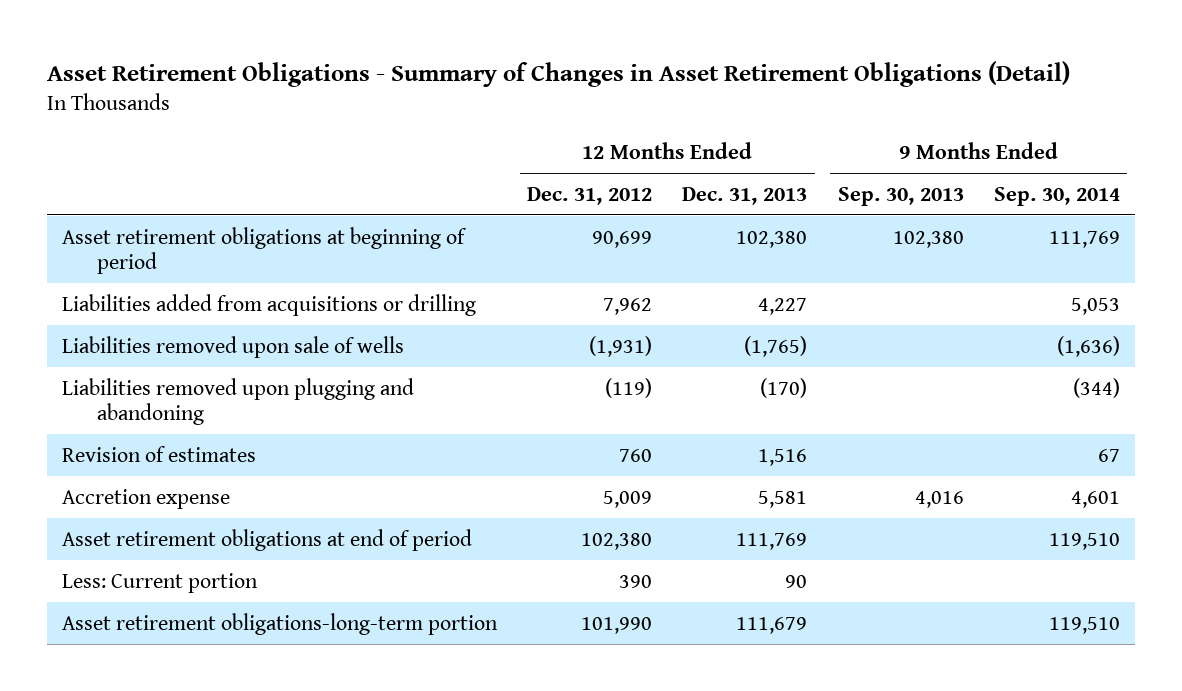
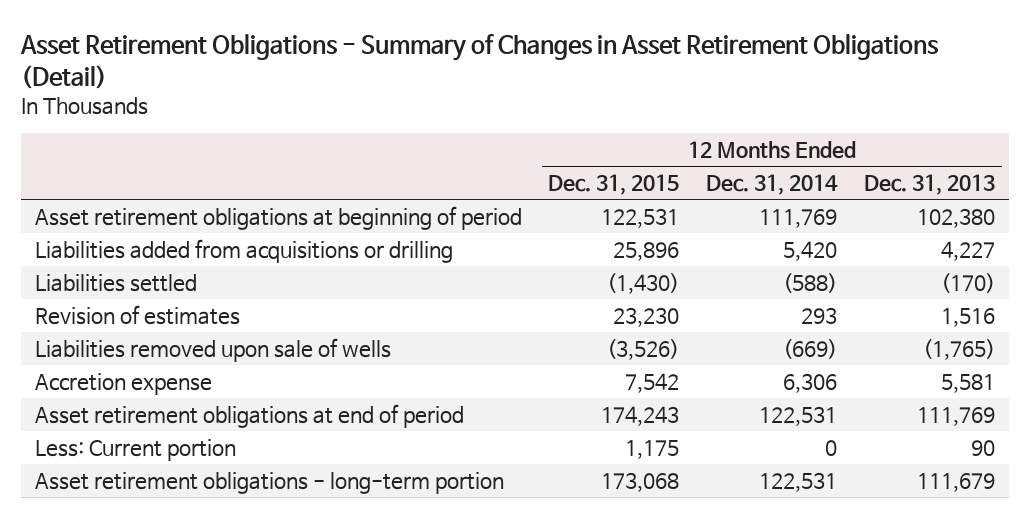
- | 12 Months Ended Dec. 31, 2012 | 12 Months Ended Dec. 31, 2013 | 9 Months Ended Sep. 30, 2013 | 9 Months Ended Sep. 30, 2014
+ | 12 Months Ended Dec. 31, 2015 | 12 Months Ended Dec. 31, 2014 | 12 Months Ended Dec. 31, 2013
- Liabilities removed upon plugging and abandoning | (119) | (170) | | (344)
+ Liabilities settled | (1,430) | (588) | (170)
moved down: Liabilities removed upon sale of wells | (3,526) | (669) | (1,765)
- Asset retirement obligations-long-term portion | 101,990 | 111,679 | | 119,510
+ Asset retirement obligations - long-term portion | 173,068 | 122,531 | 111,679

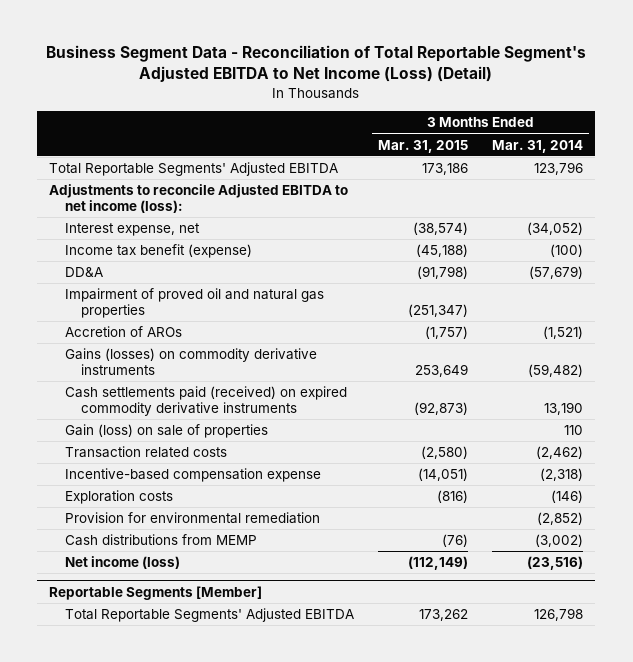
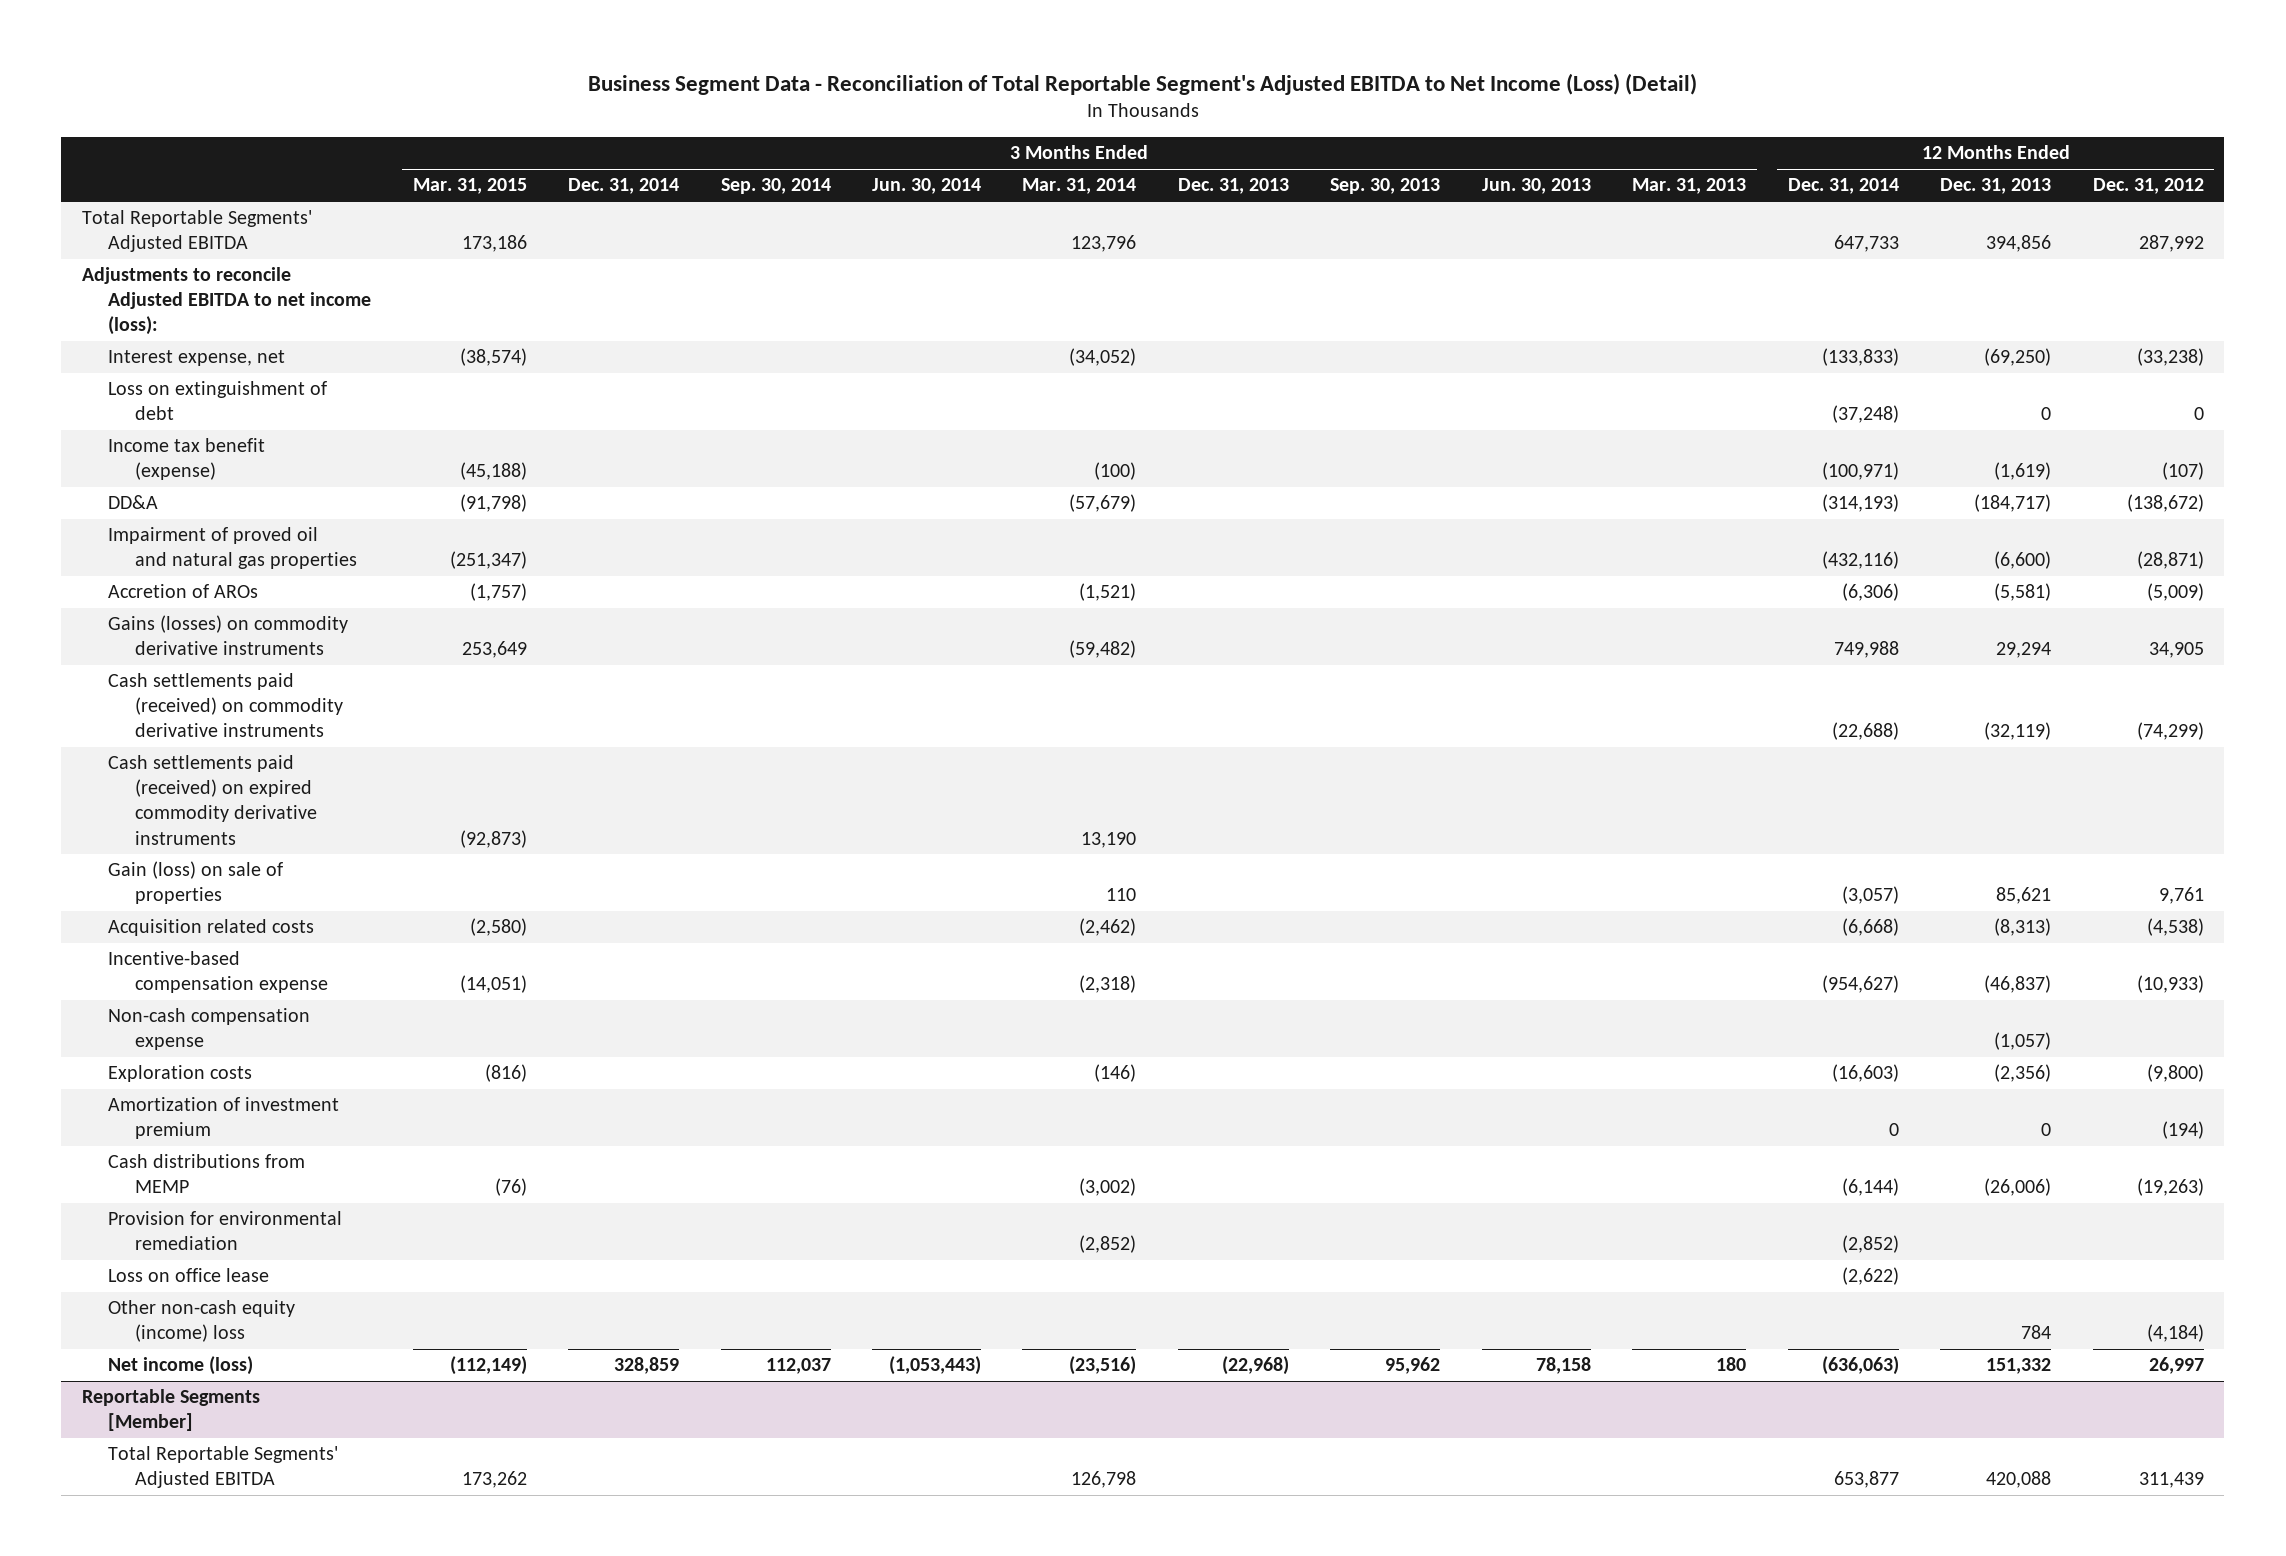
- | 3 Months Ended Mar. 31, 2015 | 3 Months Ended Mar. 31, 2014
+ | 3 Months Ended Mar. 31, 2015 | 3 Months Ended Dec. 31, 2014 | 3 Months Ended Sep. 30, 2014 | 3 Months Ended Jun. 30, 2014 | 3 Months Ended Mar. 31, 2014 | 3 Months Ended Dec. 31, 2013 | 3 Months Ended Sep. 30, 2013 | 3 Months Ended Jun. 30, 2013 | 3 Months Ended Mar. 31, 2013 | 12 Months Ended Dec. 31, 2014 | 12 Months Ended Dec. 31, 2013 | 12 Months Ended Dec. 31, 2012
+ Loss on extinguishment of debt | | | | | | | | | | (37,248) | 0 | 0
+ Cash settlements paid (received) on commodity derivative instruments | | | | | | | | | | (22,688) | (32,119) | (74,299)
- Transaction related costs | (2,580) | (2,462)
+ Acquisition related costs | (2,580) | | | | (2,462) | | | | | (6,668) | (8,313) | (4,538)
+ Non-cash compensation expense | | | | | | | | | | | (1,057) |
+ Amortization of investment premium | | | | | | | | | | 0 | 0 | (194)
moved down: Provision for environmental remediation | | | | | (2,852) | | | | | (2,852) | |
+ Loss on office lease | | | | | | | | | | (2,622) | |
+ Other non-cash equity (income) loss | | | | | | | | | | | 784 | (4,184)

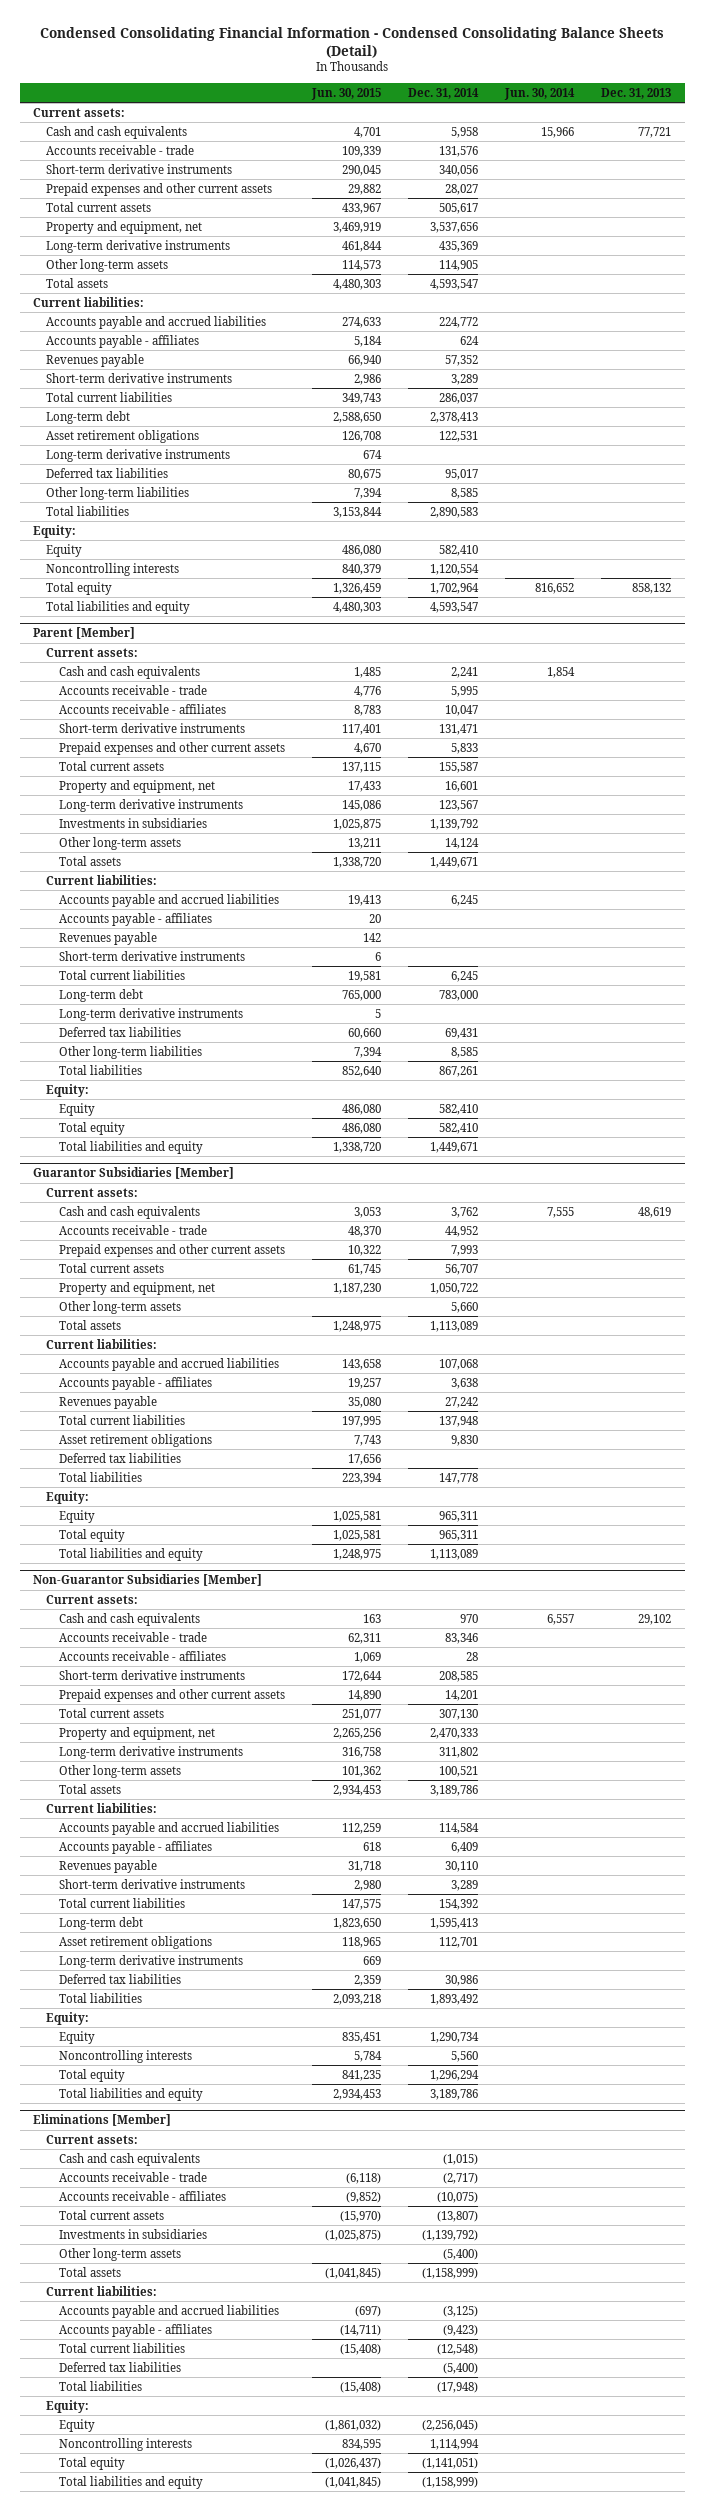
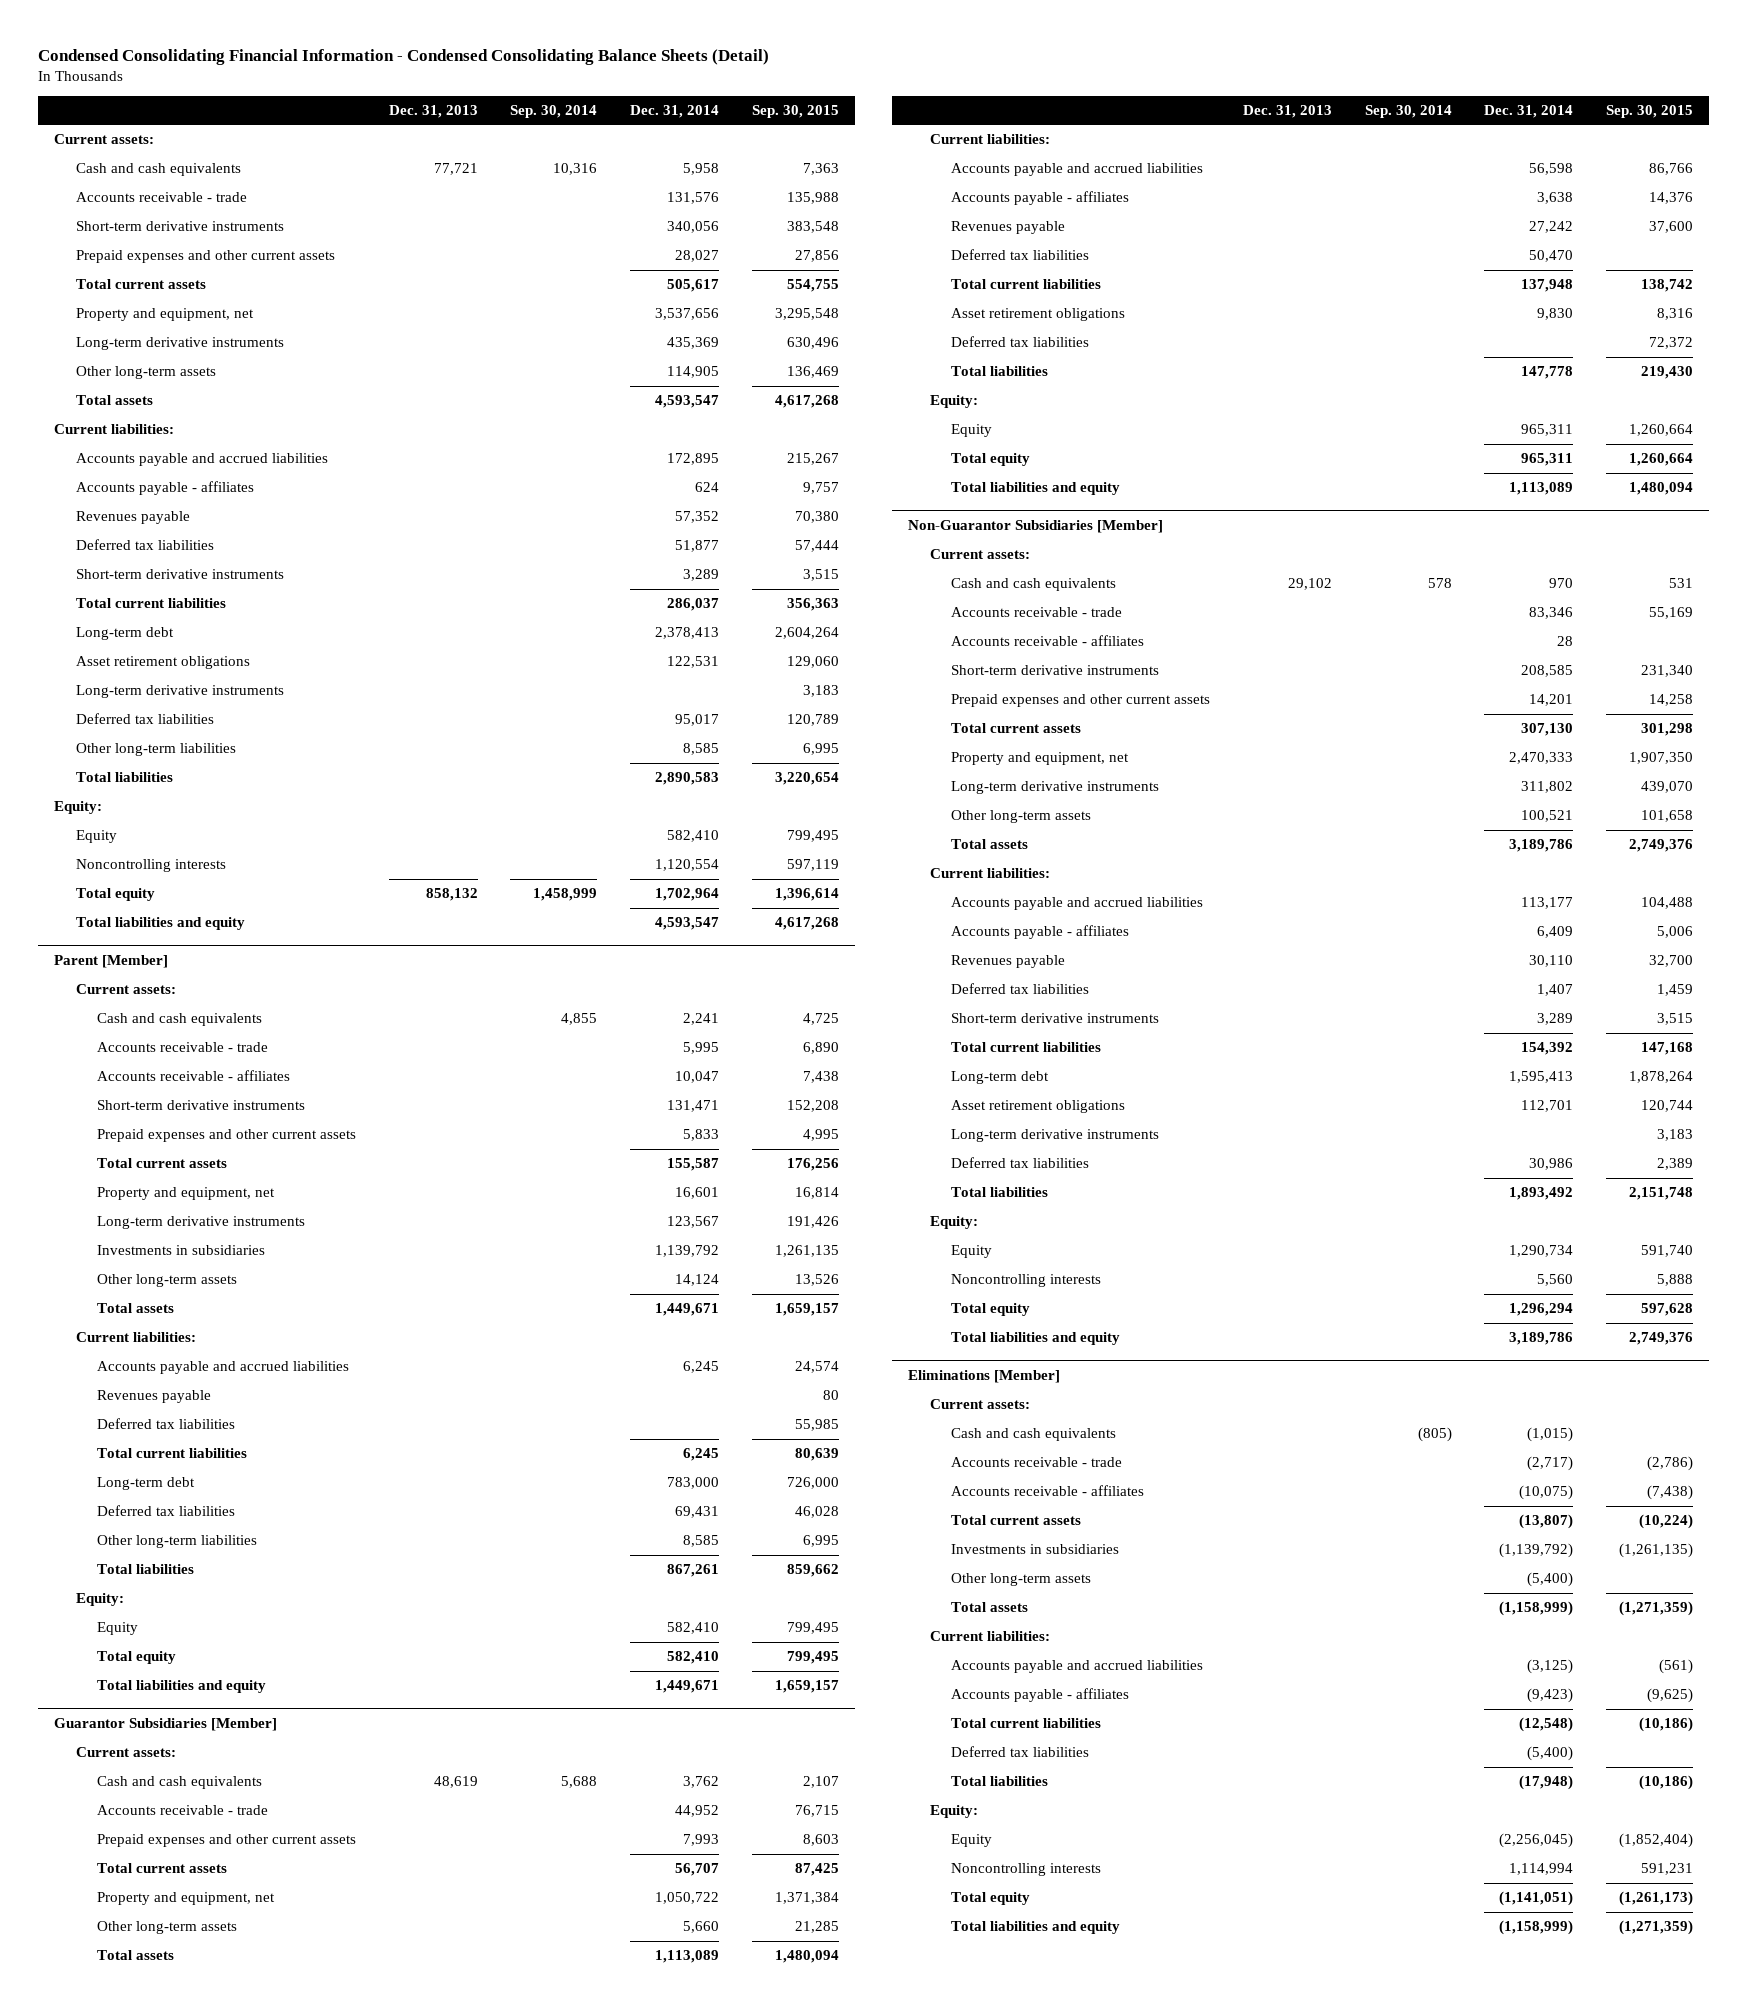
- | Jun. 30, 2015 | Dec. 31, 2014 | Jun. 30, 2014 | Dec. 31, 2013
+ | Dec. 31, 2013 | Sep. 30, 2014 | Dec. 31, 2014 | Sep. 30, 2015
- Accounts payable and accrued liabilities | 274,633 | 224,772 | |
+ Accounts payable and accrued liabilities | | | 172,895 | 215,267
+ Deferred tax liabilities | | | 51,877 | 57,444
@ Parent [Member]
- Accounts payable - affiliates | 20 | | |
- Short-term derivative instruments | 6 | | |
+ Deferred tax liabilities | | | | 55,985
- Long-term derivative instruments | 5 | | |
@ Guarantor Subsidiaries [Member]
- Accounts payable and accrued liabilities | 143,658 | 107,068 | |
+ Accounts payable and accrued liabilities | | | 56,598 | 86,766
+ Deferred tax liabilities | | | 50,470 |
@ Non-Guarantor Subsidiaries [Member]
- Accounts payable and accrued liabilities | 112,259 | 114,584 | |
+ Accounts payable and accrued liabilities | | | 113,177 | 104,488
+ Deferred tax liabilities | | | 1,407 | 1,459

